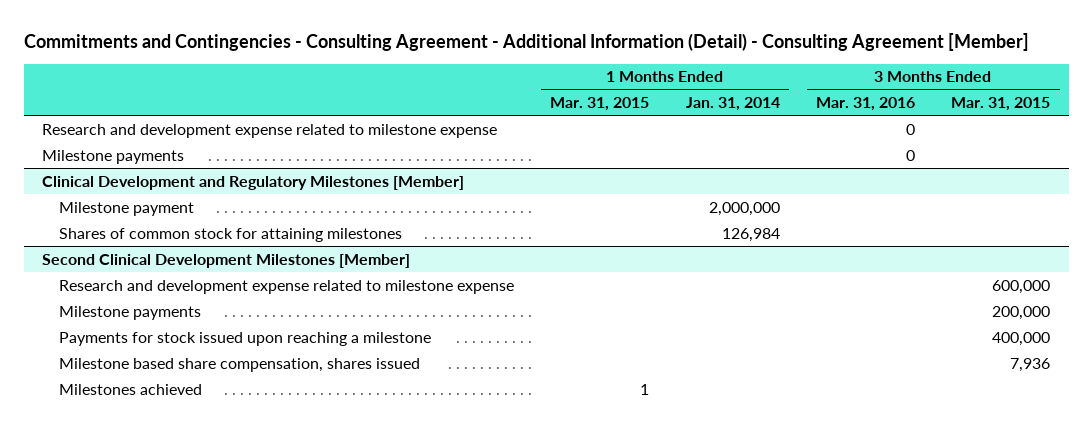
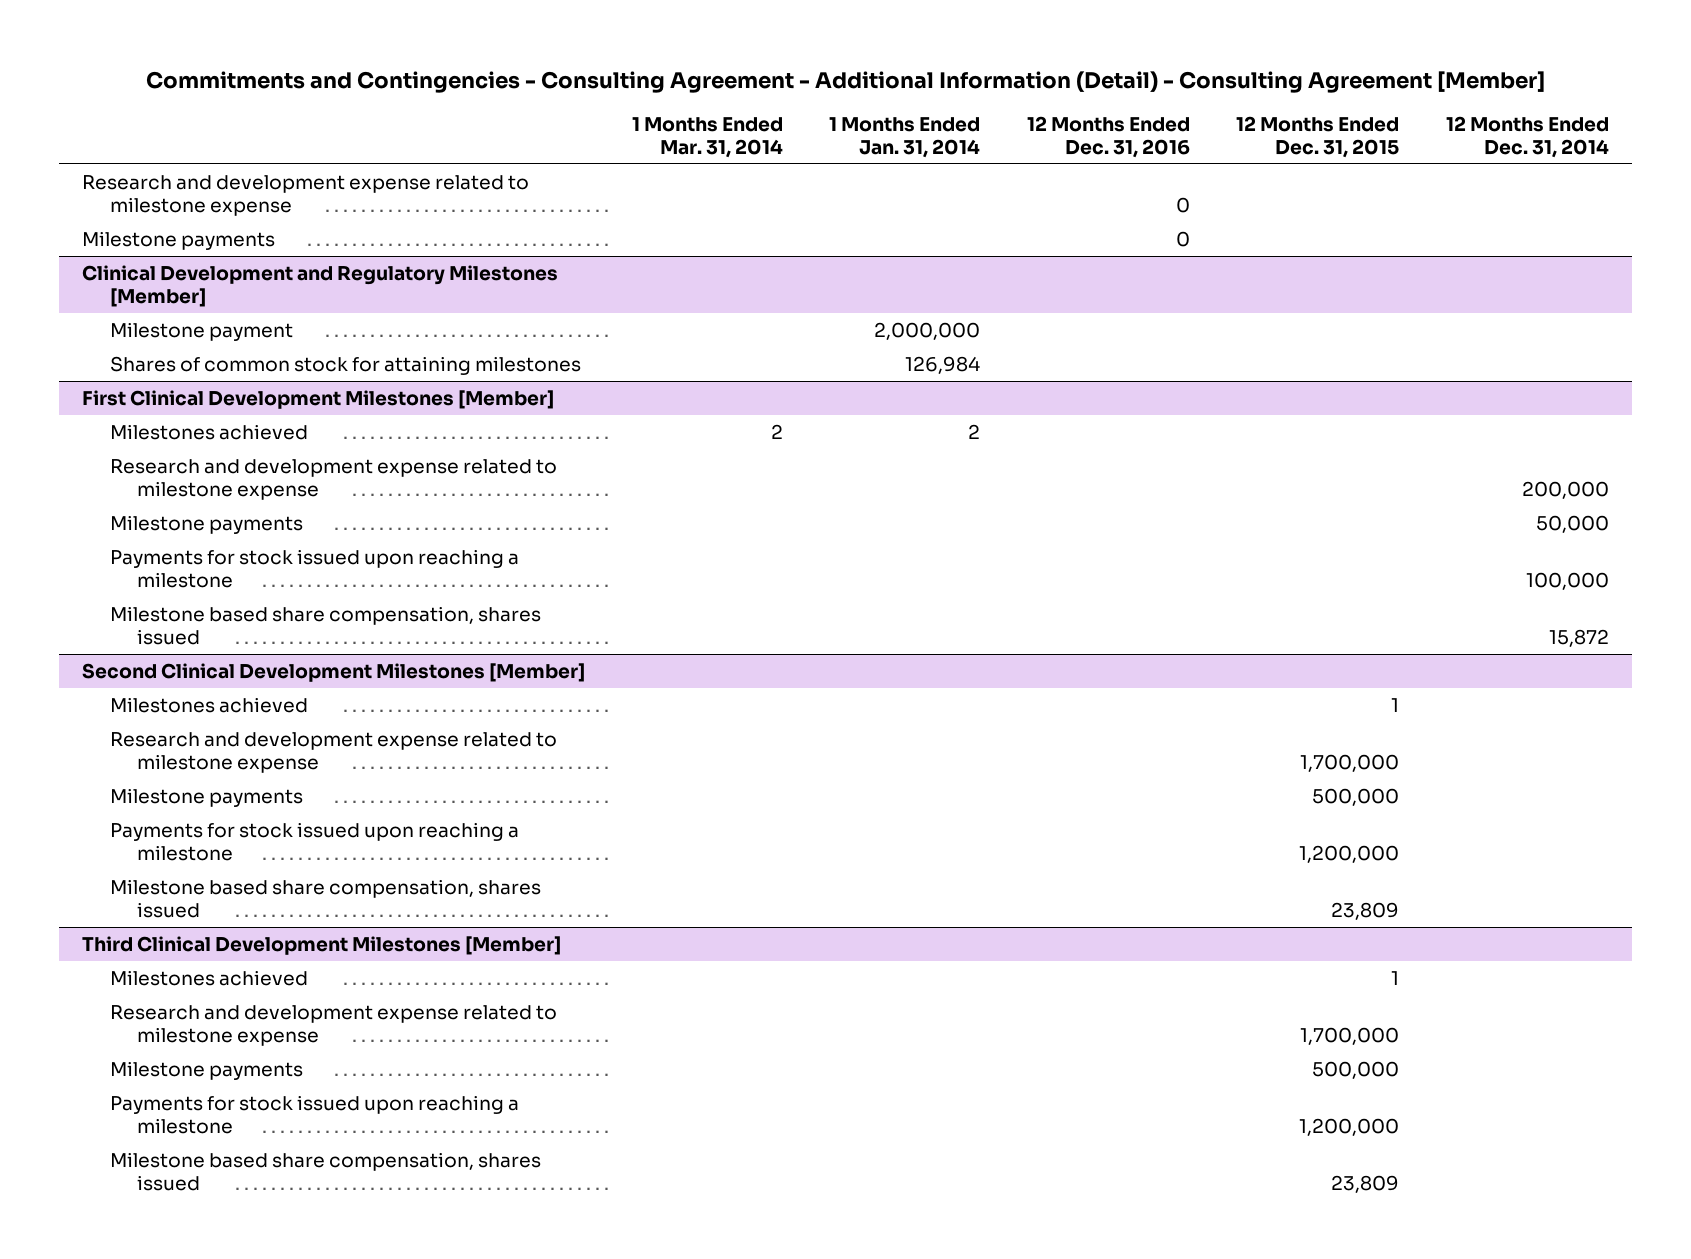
- | 1 Months Ended Mar. 31, 2015 | 1 Months Ended Jan. 31, 2014 | 3 Months Ended Mar. 31, 2016 | 3 Months Ended Mar. 31, 2015
+ | 1 Months Ended Mar. 31, 2014 | 1 Months Ended Jan. 31, 2014 | 12 Months Ended Dec. 31, 2016 | 12 Months Ended Dec. 31, 2015 | 12 Months Ended Dec. 31, 2014
+ First Clinical Development Milestones [Member]
+ Milestones achieved | 2 | 2 | | |
+ Research and development expense related to milestone expense | | | | | 200,000
+ Milestone payments | | | | | 50,000
+ Payments for stock issued upon reaching a milestone | | | | | 100,000
+ Milestone based share compensation, shares issued | | | | | 15,872
@ Second Clinical Development Milestones [Member]
moved up: Milestones achieved | | | | 1 |
+ Third Clinical Development Milestones [Member]
+ Milestones achieved | | | | 1 |
+ Research and development expense related to milestone expense | | | | 1,700,000 |
+ Milestone payments | | | | 500,000 |
+ Payments for stock issued upon reaching a milestone | | | | 1,200,000 |
+ Milestone based share compensation, shares issued | | | | 23,809 |

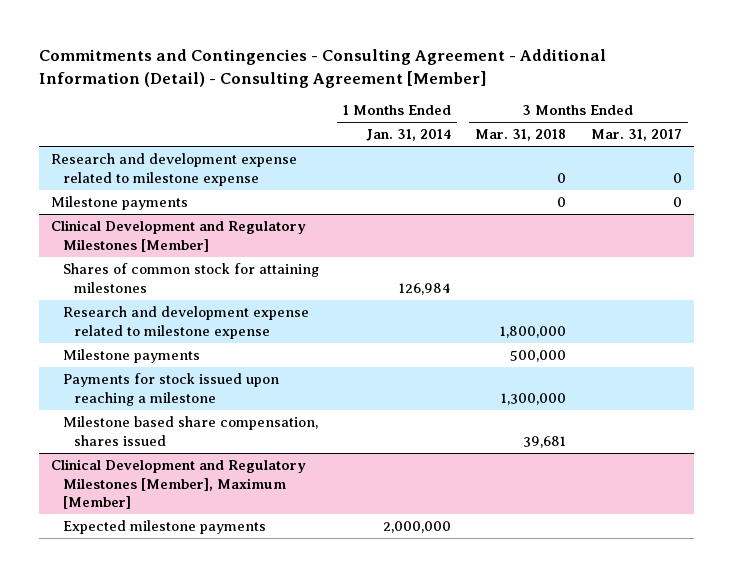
- | 1 Months Ended Mar. 31, 2014 | 1 Months Ended Jan. 31, 2014 | 12 Months Ended Dec. 31, 2016 | 12 Months Ended Dec. 31, 2015 | 12 Months Ended Dec. 31, 2014
+ | 1 Months Ended Jan. 31, 2014 | 3 Months Ended Mar. 31, 2018 | 3 Months Ended Mar. 31, 2017
@ Clinical Development and Regulatory Milestones [Member]
- Milestone payment | | 2,000,000 | | |
- First Clinical Development Milestones [Member]
- Milestones achieved | 2 | 2 | | |
- Research and development expense related to milestone expense | | | | | 200,000
- Milestone payments | | | | | 50,000
- Payments for stock issued upon reaching a milestone | | | | | 100,000
- Milestone based share compensation, shares issued | | | | | 15,872
- Second Clinical Development Milestones [Member]
- Milestones achieved | | | | 1 |
- Research and development expense related to milestone expense | | | | 1,700,000 |
- Milestone payments | | | | 500,000 |
- Payments for stock issued upon reaching a milestone | | | | 1,200,000 |
- Milestone based share compensation, shares issued | | | | 23,809 |
- Third Clinical Development Milestones [Member]
- Milestones achieved | | | | 1 |
- Research and development expense related to milestone expense | | | | 1,700,000 |
- Milestone payments | | | | 500,000 |
- Payments for stock issued upon reaching a milestone | | | | 1,200,000 |
- Milestone based share compensation, shares issued | | | | 23,809 |
@ Clinical Development and Regulatory Milestones [Member]
+ Research and development expense related to milestone expense | | 1,800,000 |
+ Milestone payments | | 500,000 |
+ Payments for stock issued upon reaching a milestone | | 1,300,000 |
+ Milestone based share compensation, shares issued | | 39,681 |
+ Clinical Development and Regulatory Milestones [Member], Maximum [Member]
+ Expected milestone payments | 2,000,000 | |

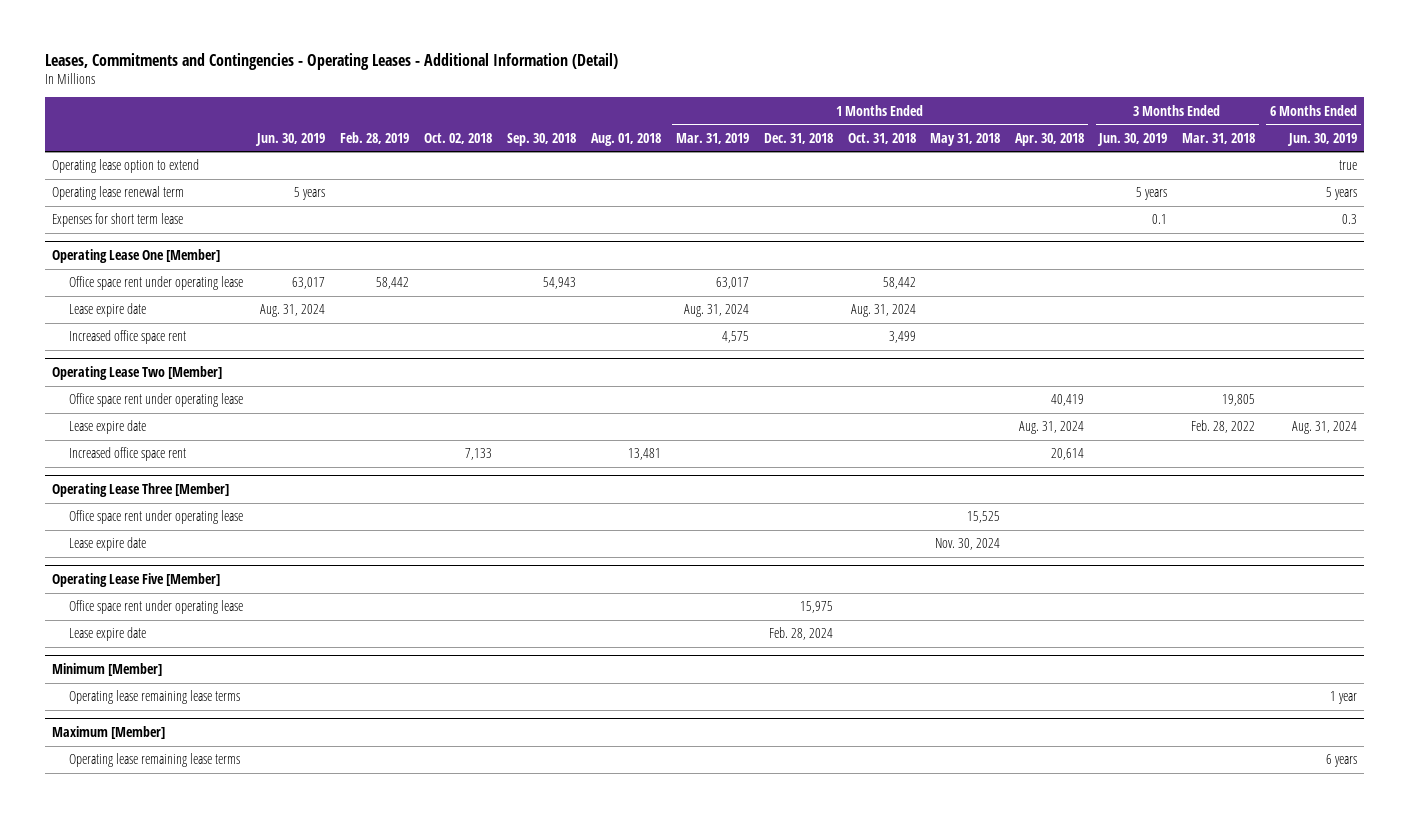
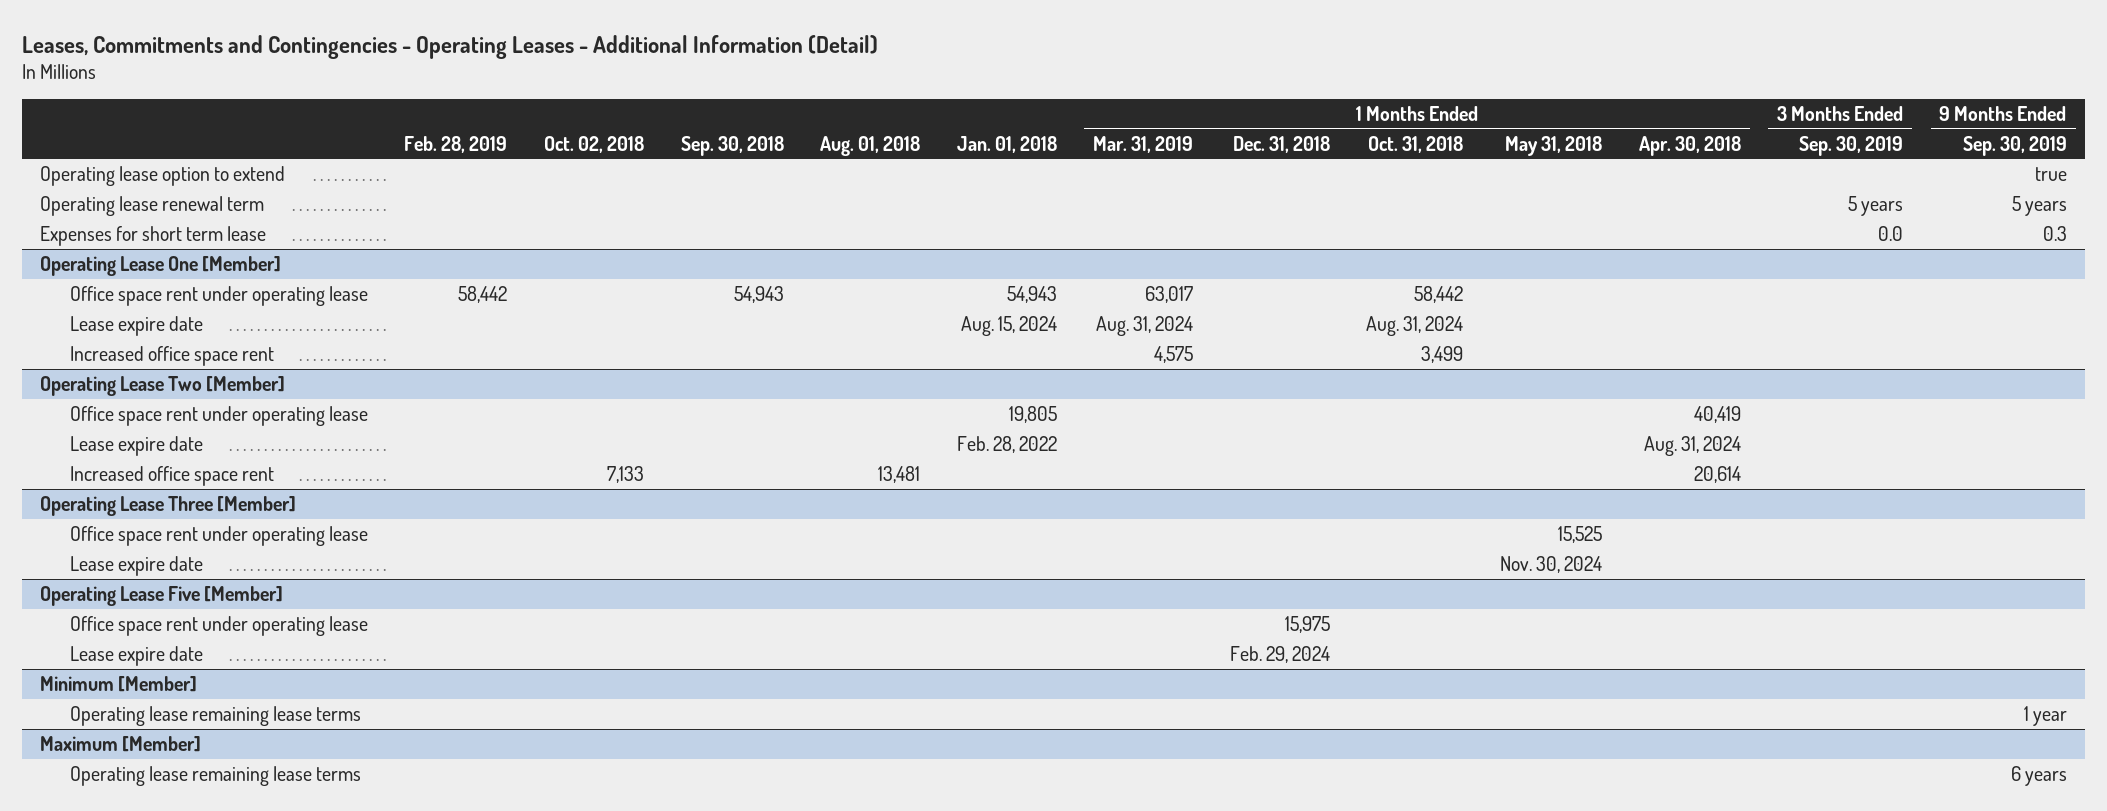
- | Jun. 30, 2019 | Feb. 28, 2019 | Oct. 02, 2018 | Sep. 30, 2018 | Aug. 01, 2018 | 1 Months Ended Mar. 31, 2019 | 1 Months Ended Dec. 31, 2018 | 1 Months Ended Oct. 31, 2018 | 1 Months Ended May 31, 2018 | 1 Months Ended Apr. 30, 2018 | 3 Months Ended Jun. 30, 2019 | 3 Months Ended Mar. 31, 2018 | 6 Months Ended Jun. 30, 2019
+ | Feb. 28, 2019 | Oct. 02, 2018 | Sep. 30, 2018 | Aug. 01, 2018 | Jan. 01, 2018 | 1 Months Ended Mar. 31, 2019 | 1 Months Ended Dec. 31, 2018 | 1 Months Ended Oct. 31, 2018 | 1 Months Ended May 31, 2018 | 1 Months Ended Apr. 30, 2018 | 3 Months Ended Sep. 30, 2019 | 9 Months Ended Sep. 30, 2019
@ Operating Lease Five [Member]
- Lease expire date | | | | | | | Feb. 28, 2024 | | | | | |
+ Lease expire date | | | | | | | Feb. 29, 2024 | | | | |

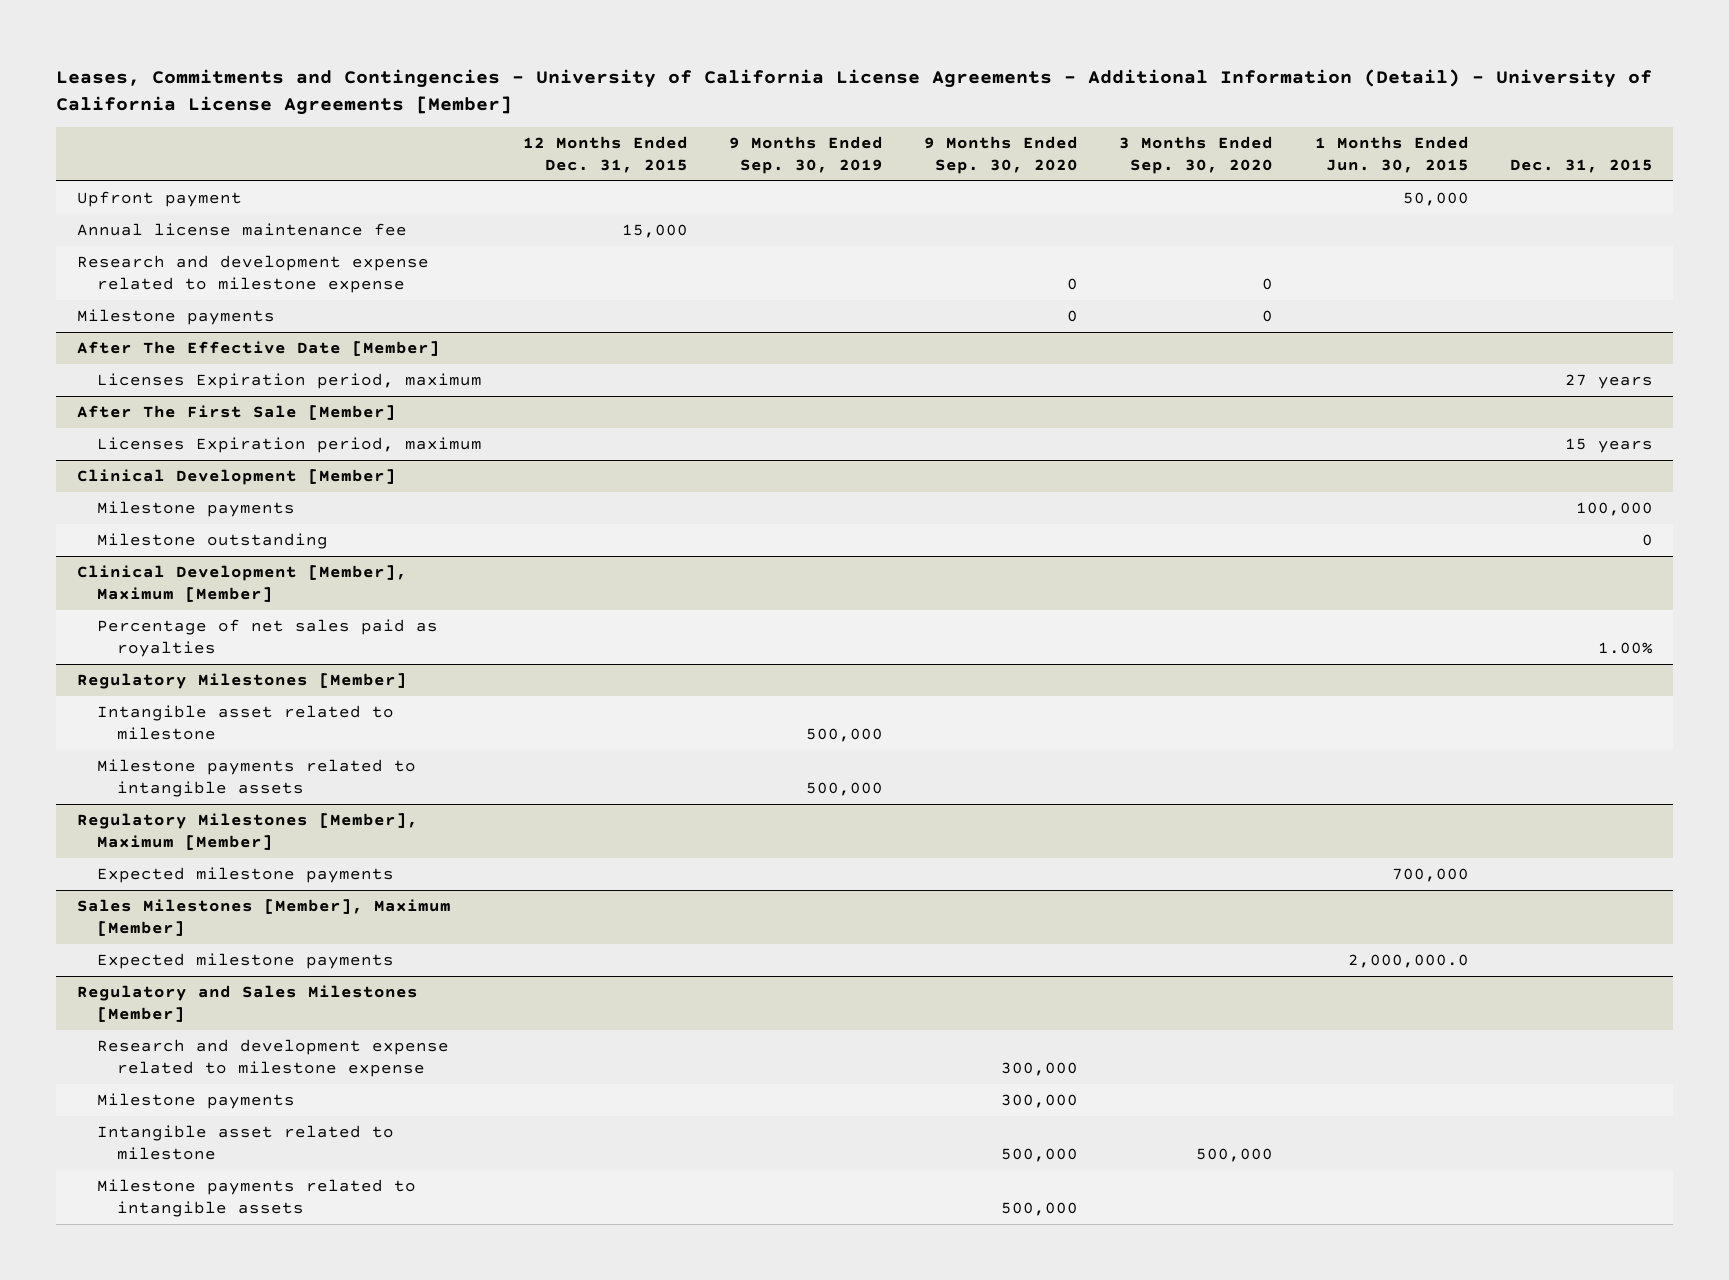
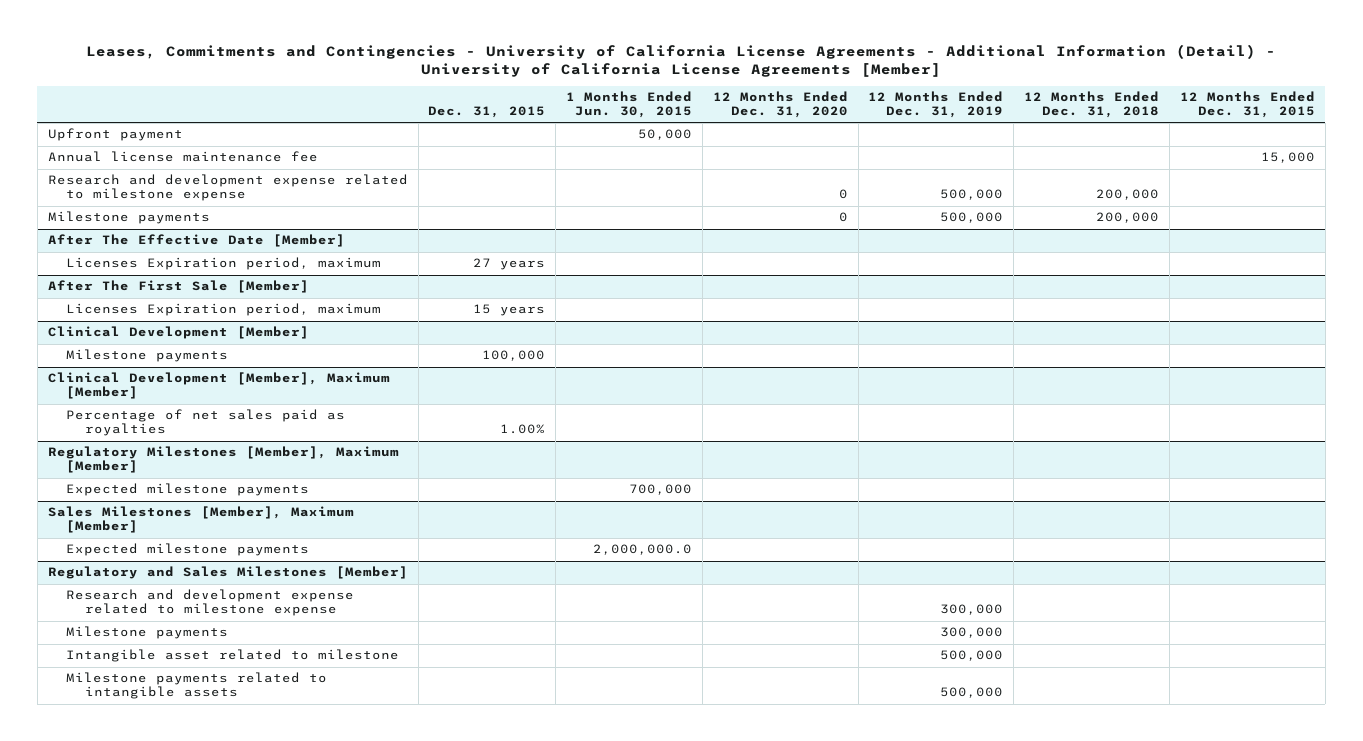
- | 12 Months Ended Dec. 31, 2015 | 9 Months Ended Sep. 30, 2019 | 9 Months Ended Sep. 30, 2020 | 3 Months Ended Sep. 30, 2020 | 1 Months Ended Jun. 30, 2015 | Dec. 31, 2015
+ | Dec. 31, 2015 | 1 Months Ended Jun. 30, 2015 | 12 Months Ended Dec. 31, 2020 | 12 Months Ended Dec. 31, 2019 | 12 Months Ended Dec. 31, 2018 | 12 Months Ended Dec. 31, 2015
@ Clinical Development [Member]
- Milestone outstanding | | | | | | 0
- Regulatory Milestones [Member]
- Intangible asset related to milestone | | 500,000 | | | |
- Milestone payments related to intangible assets | | 500,000 | | | |

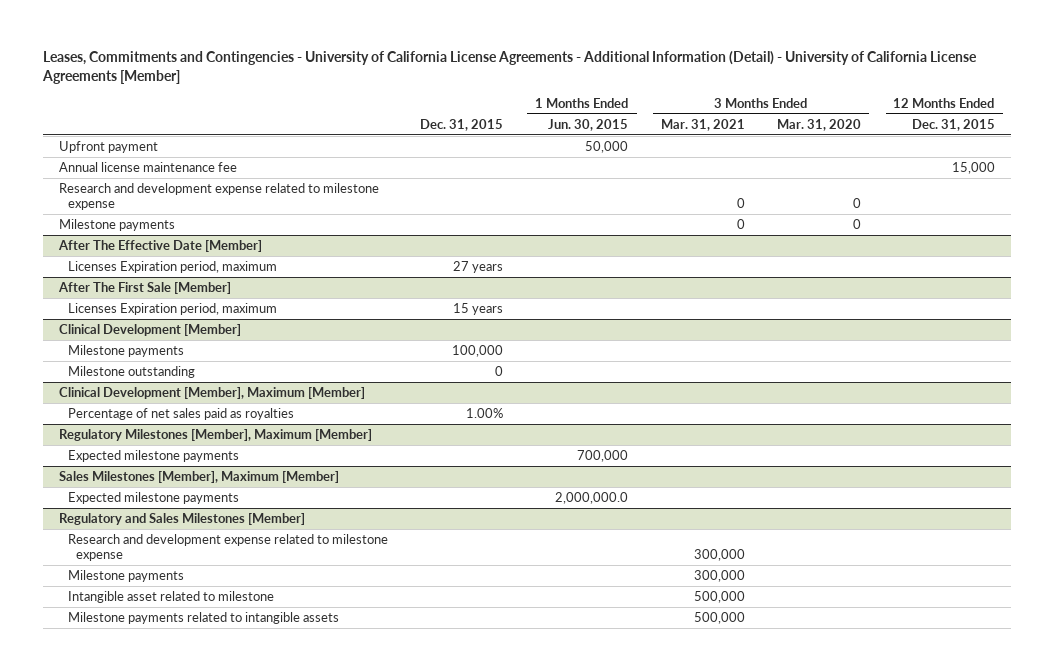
- | Dec. 31, 2015 | 1 Months Ended Jun. 30, 2015 | 12 Months Ended Dec. 31, 2020 | 12 Months Ended Dec. 31, 2019 | 12 Months Ended Dec. 31, 2018 | 12 Months Ended Dec. 31, 2015
+ | Dec. 31, 2015 | 1 Months Ended Jun. 30, 2015 | 3 Months Ended Mar. 31, 2021 | 3 Months Ended Mar. 31, 2020 | 12 Months Ended Dec. 31, 2015
@ Clinical Development [Member]
+ Milestone outstanding | 0 | | | |

